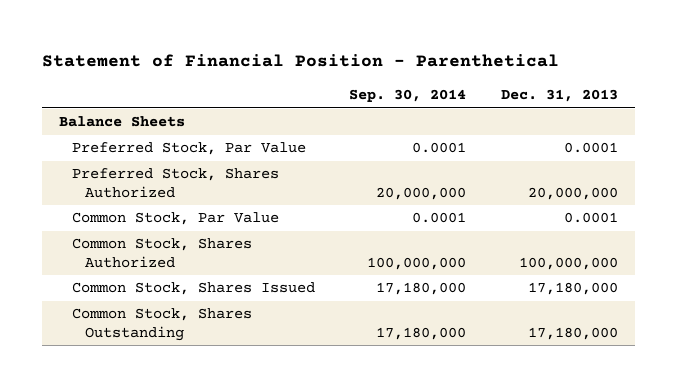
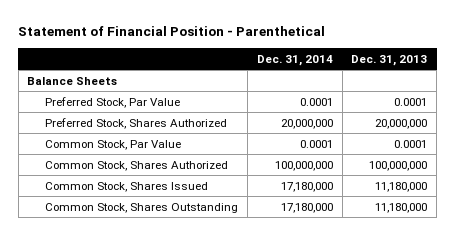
- | Sep. 30, 2014 | Dec. 31, 2013
+ | Dec. 31, 2014 | Dec. 31, 2013
- Common Stock, Shares Issued | 17,180,000 | 17,180,000
- Common Stock, Shares Outstanding | 17,180,000 | 17,180,000
+ Common Stock, Shares Issued | 17,180,000 | 11,180,000
+ Common Stock, Shares Outstanding | 17,180,000 | 11,180,000

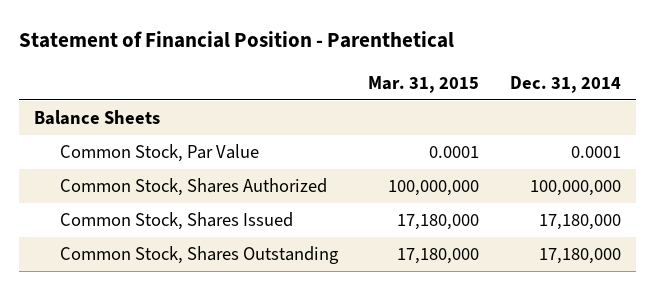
- | Dec. 31, 2014 | Dec. 31, 2013
+ | Mar. 31, 2015 | Dec. 31, 2014
- Preferred Stock, Par Value | 0.0001 | 0.0001
- Preferred Stock, Shares Authorized | 20,000,000 | 20,000,000

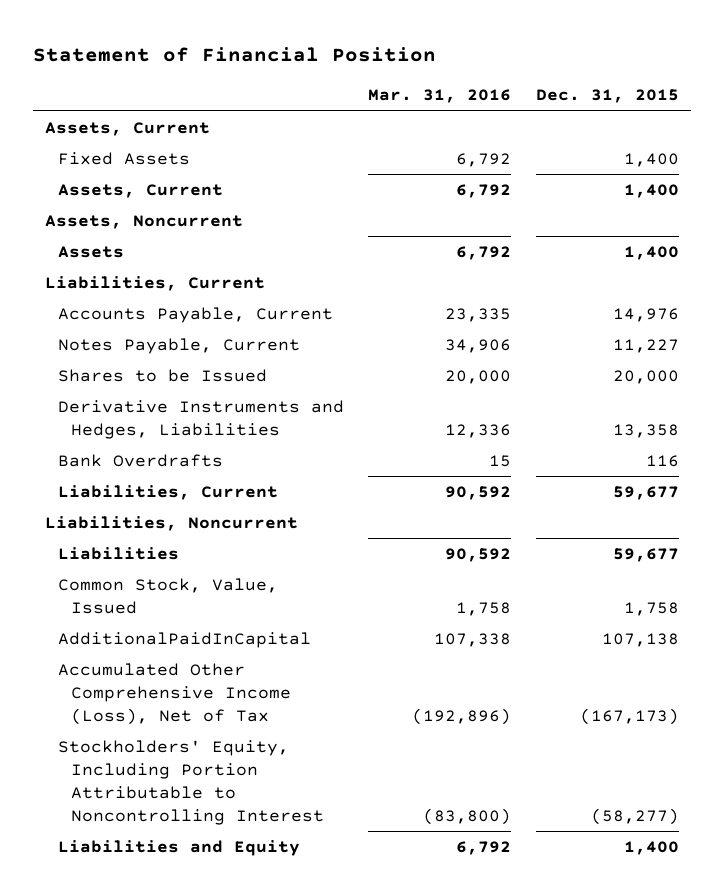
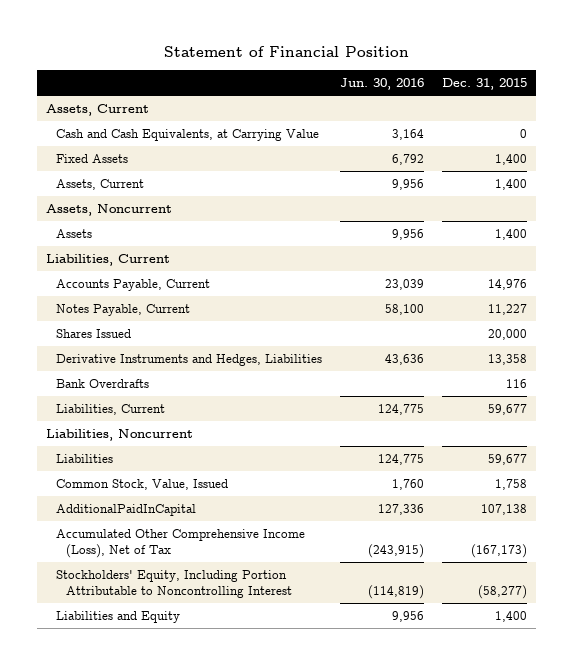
- | Mar. 31, 2016 | Dec. 31, 2015
+ | Jun. 30, 2016 | Dec. 31, 2015
+ Cash and Cash Equivalents, at Carrying Value | 3,164 | 0
- Shares to be Issued | 20,000 | 20,000
+ Shares Issued | | 20,000

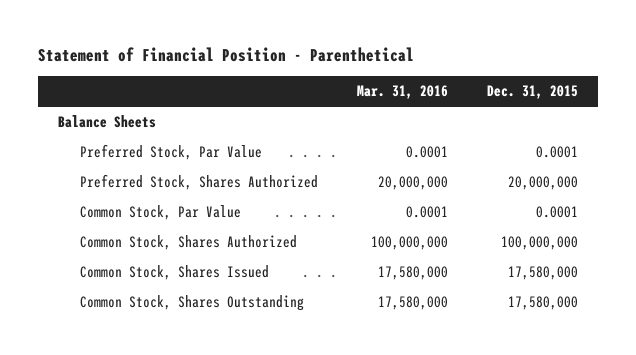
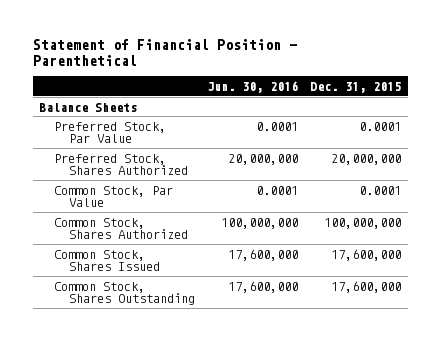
- | Mar. 31, 2016 | Dec. 31, 2015
+ | Jun. 30, 2016 | Dec. 31, 2015
- Common Stock, Shares Issued | 17,580,000 | 17,580,000
- Common Stock, Shares Outstanding | 17,580,000 | 17,580,000
+ Common Stock, Shares Issued | 17,600,000 | 17,600,000
+ Common Stock, Shares Outstanding | 17,600,000 | 17,600,000

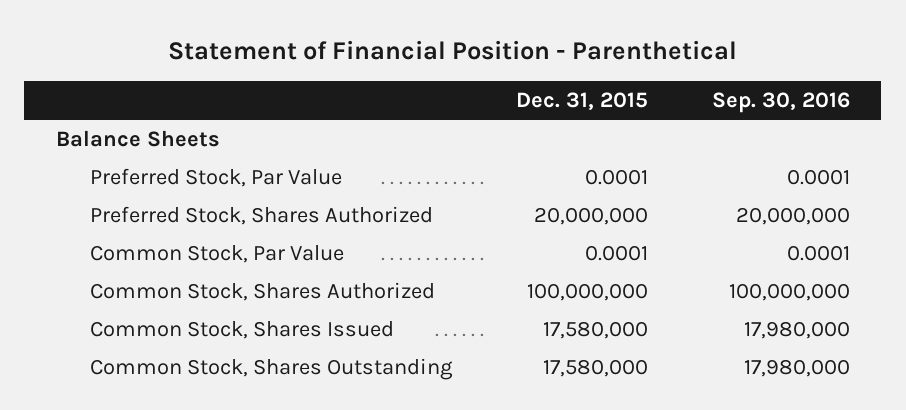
- | Jun. 30, 2016 | Dec. 31, 2015
+ | Dec. 31, 2015 | Sep. 30, 2016
- Common Stock, Shares Issued | 17,600,000 | 17,600,000
- Common Stock, Shares Outstanding | 17,600,000 | 17,600,000
+ Common Stock, Shares Issued | 17,580,000 | 17,980,000
+ Common Stock, Shares Outstanding | 17,580,000 | 17,980,000

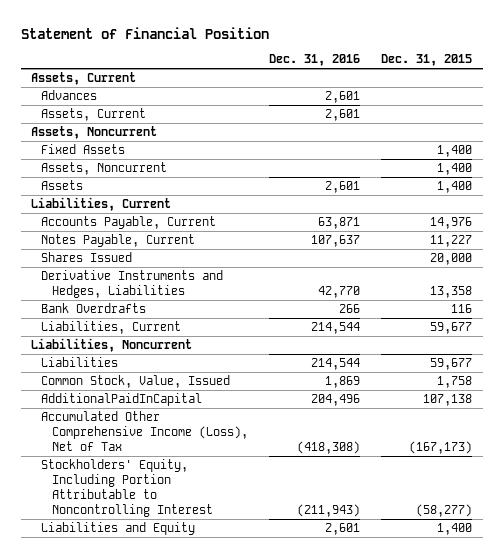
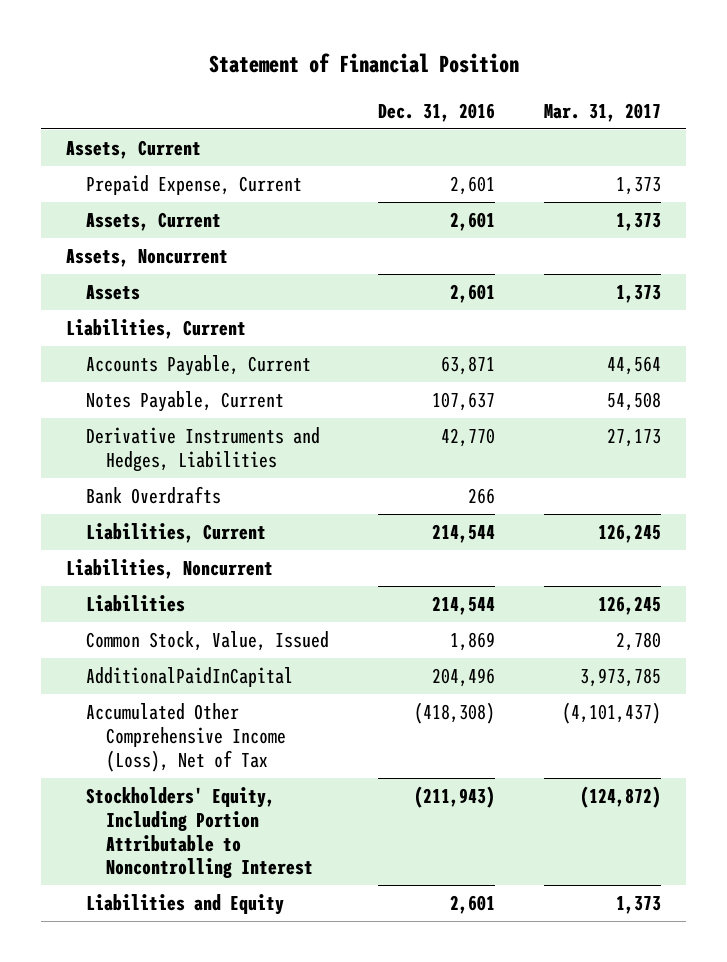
- | Dec. 31, 2016 | Dec. 31, 2015
+ | Dec. 31, 2016 | Mar. 31, 2017
- Advances | 2,601 |
+ Prepaid Expense, Current | 2,601 | 1,373
- Fixed Assets | | 1,400
- Assets, Noncurrent | | 1,400
- Shares Issued | | 20,000

